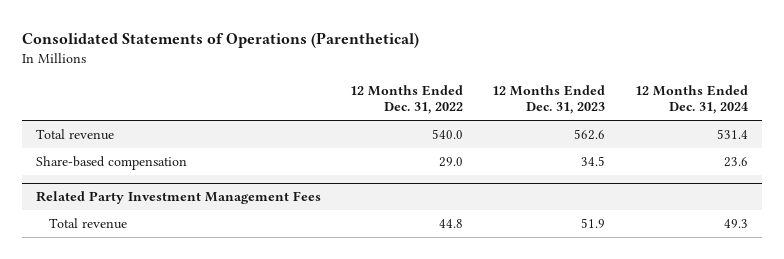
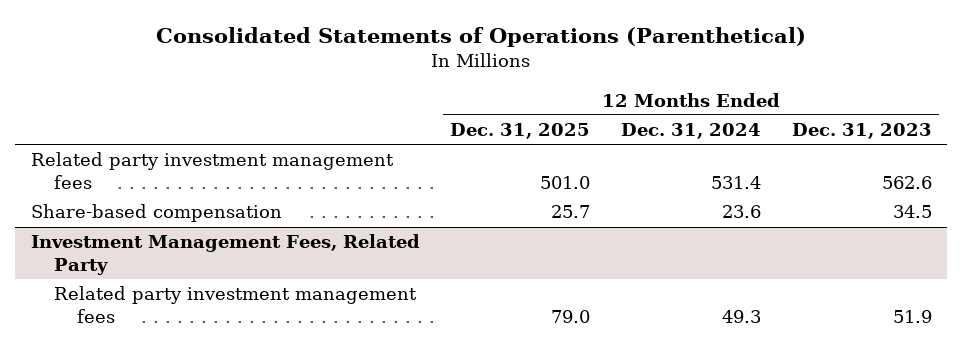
- | 12 Months Ended Dec. 31, 2022 | 12 Months Ended Dec. 31, 2023 | 12 Months Ended Dec. 31, 2024
+ | 12 Months Ended Dec. 31, 2025 | 12 Months Ended Dec. 31, 2024 | 12 Months Ended Dec. 31, 2023
- Total revenue | 540.0 | 562.6 | 531.4
+ Related party investment management fees | 501.0 | 531.4 | 562.6
- Related Party Investment Management Fees
- Total revenue | 44.8 | 51.9 | 49.3
+ Investment Management Fees, Related Party
+ Related party investment management fees | 79.0 | 49.3 | 51.9

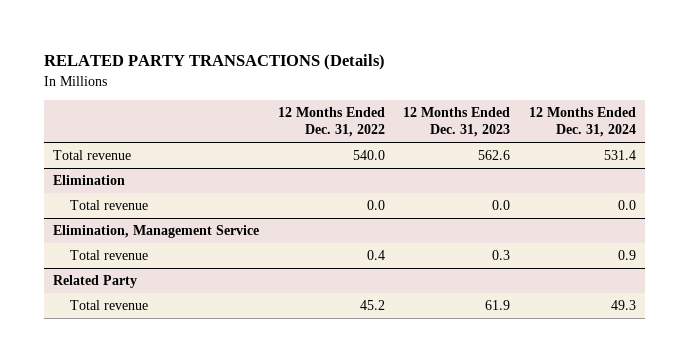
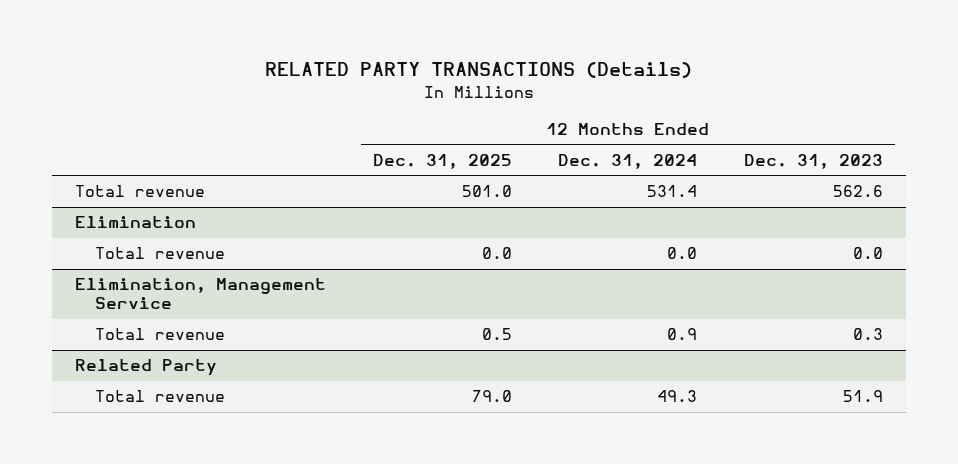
- | 12 Months Ended Dec. 31, 2022 | 12 Months Ended Dec. 31, 2023 | 12 Months Ended Dec. 31, 2024
+ | 12 Months Ended Dec. 31, 2025 | 12 Months Ended Dec. 31, 2024 | 12 Months Ended Dec. 31, 2023
@ Related Party
- Total revenue | 45.2 | 61.9 | 49.3
+ Total revenue | 79.0 | 49.3 | 51.9

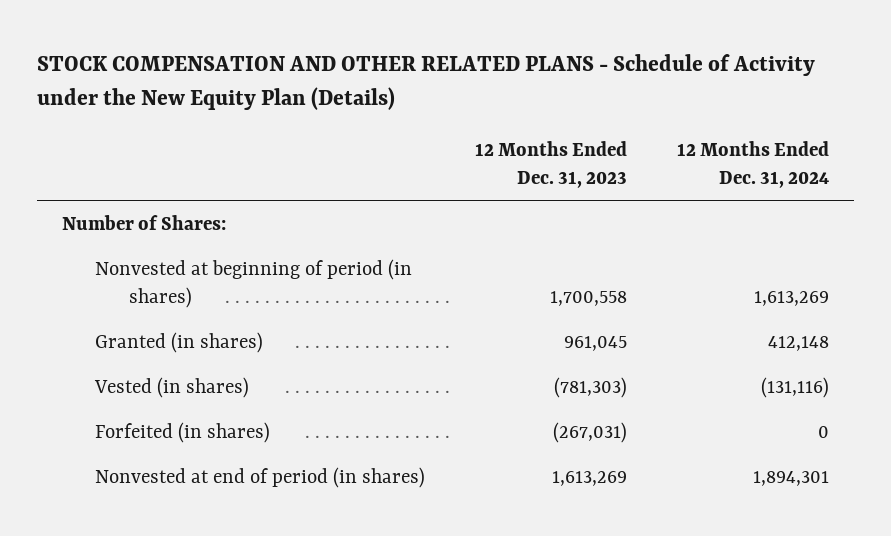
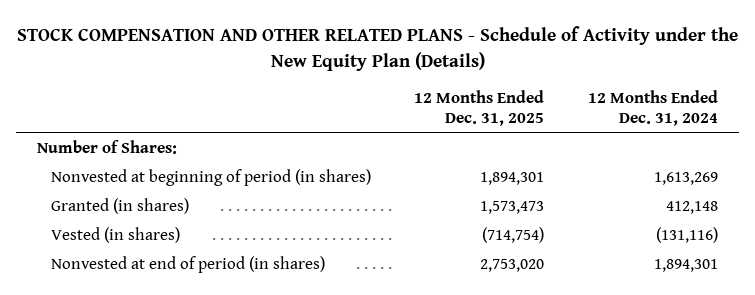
- | 12 Months Ended Dec. 31, 2023 | 12 Months Ended Dec. 31, 2024
+ | 12 Months Ended Dec. 31, 2025 | 12 Months Ended Dec. 31, 2024
- Forfeited (in shares) | (267,031) | 0

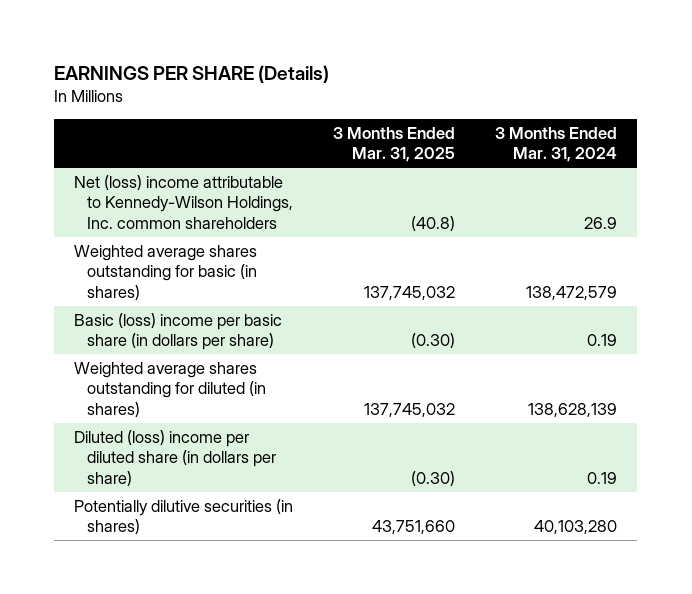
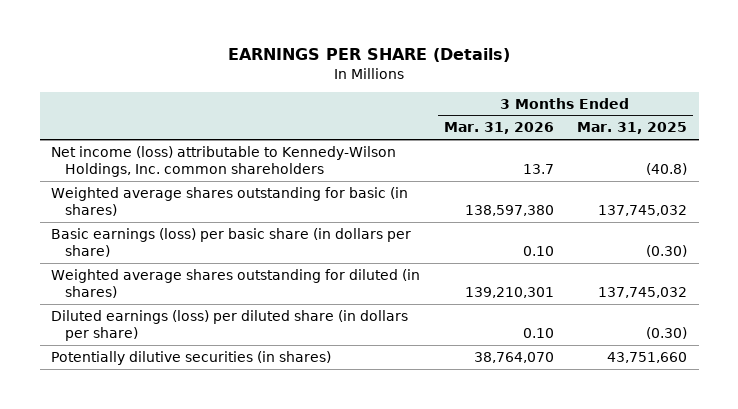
- | 3 Months Ended Mar. 31, 2025 | 3 Months Ended Mar. 31, 2024
+ | 3 Months Ended Mar. 31, 2026 | 3 Months Ended Mar. 31, 2025
- Net (loss) income attributable to Kennedy-Wilson Holdings, Inc. common shareholders | (40.8) | 26.9
+ Net income (loss) attributable to Kennedy-Wilson Holdings, Inc. common shareholders | 13.7 | (40.8)
- Basic (loss) income per basic share (in dollars per share) | (0.30) | 0.19
+ Basic earnings (loss) per basic share (in dollars per share) | 0.10 | (0.30)
- Diluted (loss) income per diluted share (in dollars per share) | (0.30) | 0.19
+ Diluted earnings (loss) per diluted share (in dollars per share) | 0.10 | (0.30)

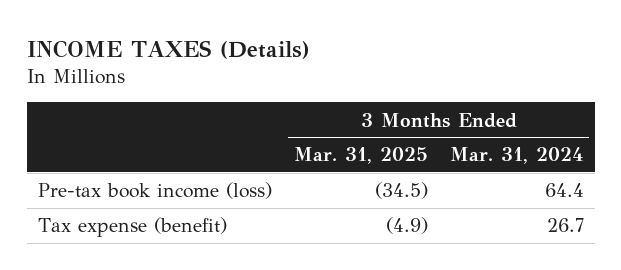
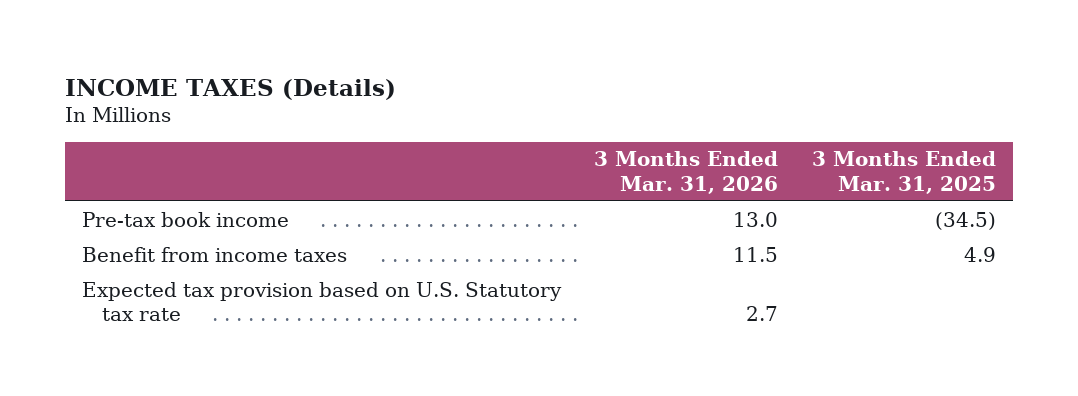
- | 3 Months Ended Mar. 31, 2025 | 3 Months Ended Mar. 31, 2024
+ | 3 Months Ended Mar. 31, 2026 | 3 Months Ended Mar. 31, 2025
- Pre-tax book income (loss) | (34.5) | 64.4
- Tax expense (benefit) | (4.9) | 26.7
+ Pre-tax book income | 13.0 | (34.5)
+ Benefit from income taxes | 11.5 | 4.9
+ Expected tax provision based on U.S. Statutory tax rate | 2.7 |

